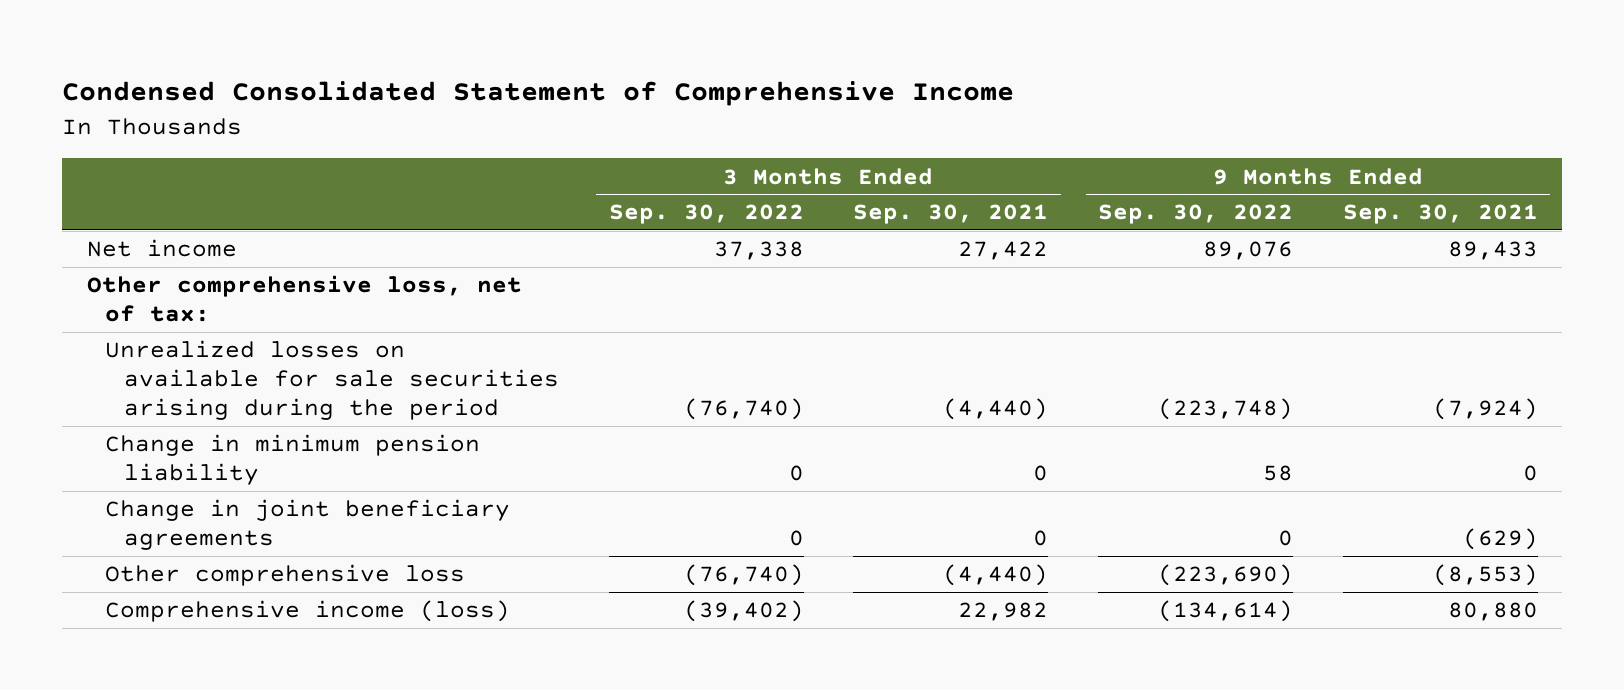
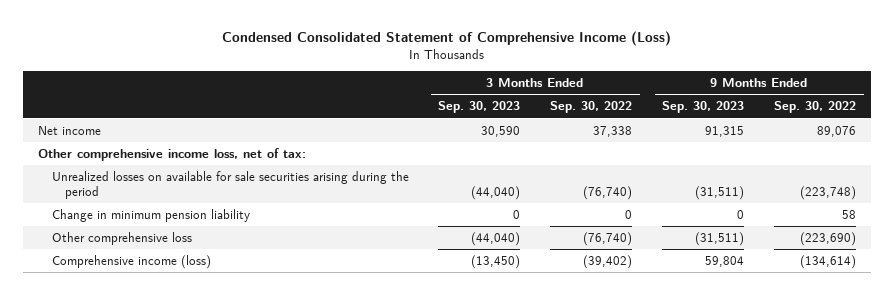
- Condensed Consolidated Statement of Comprehensive Income
+ Condensed Consolidated Statement of Comprehensive Income (Loss)
- | 3 Months Ended Sep. 30, 2022 | 3 Months Ended Sep. 30, 2021 | 9 Months Ended Sep. 30, 2022 | 9 Months Ended Sep. 30, 2021
+ | 3 Months Ended Sep. 30, 2023 | 3 Months Ended Sep. 30, 2022 | 9 Months Ended Sep. 30, 2023 | 9 Months Ended Sep. 30, 2022
- Other comprehensive loss, net of tax:
+ Other comprehensive income loss, net of tax:
- Change in joint beneficiary agreements | 0 | 0 | 0 | (629)

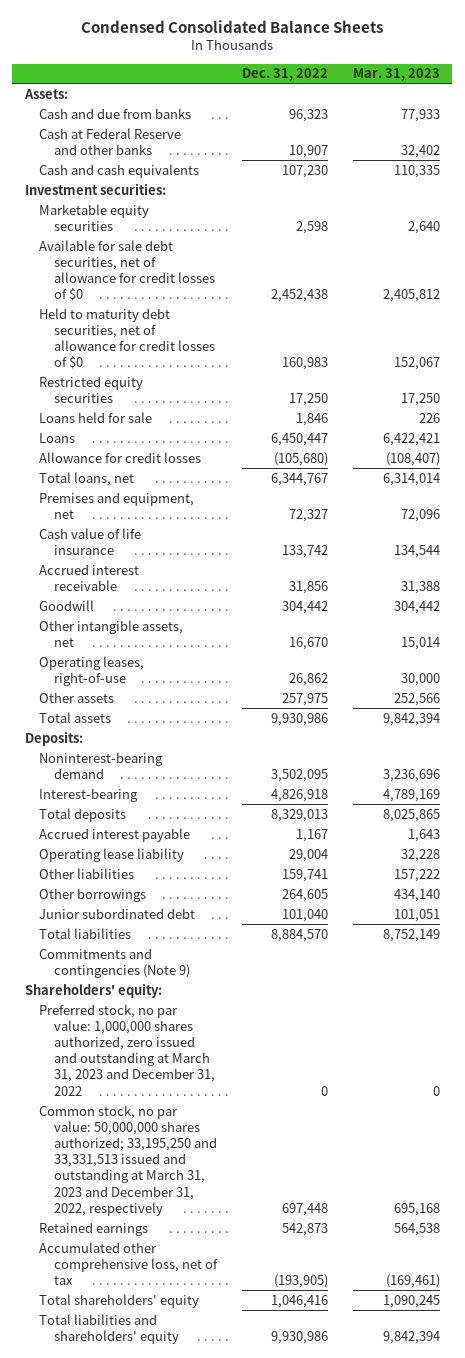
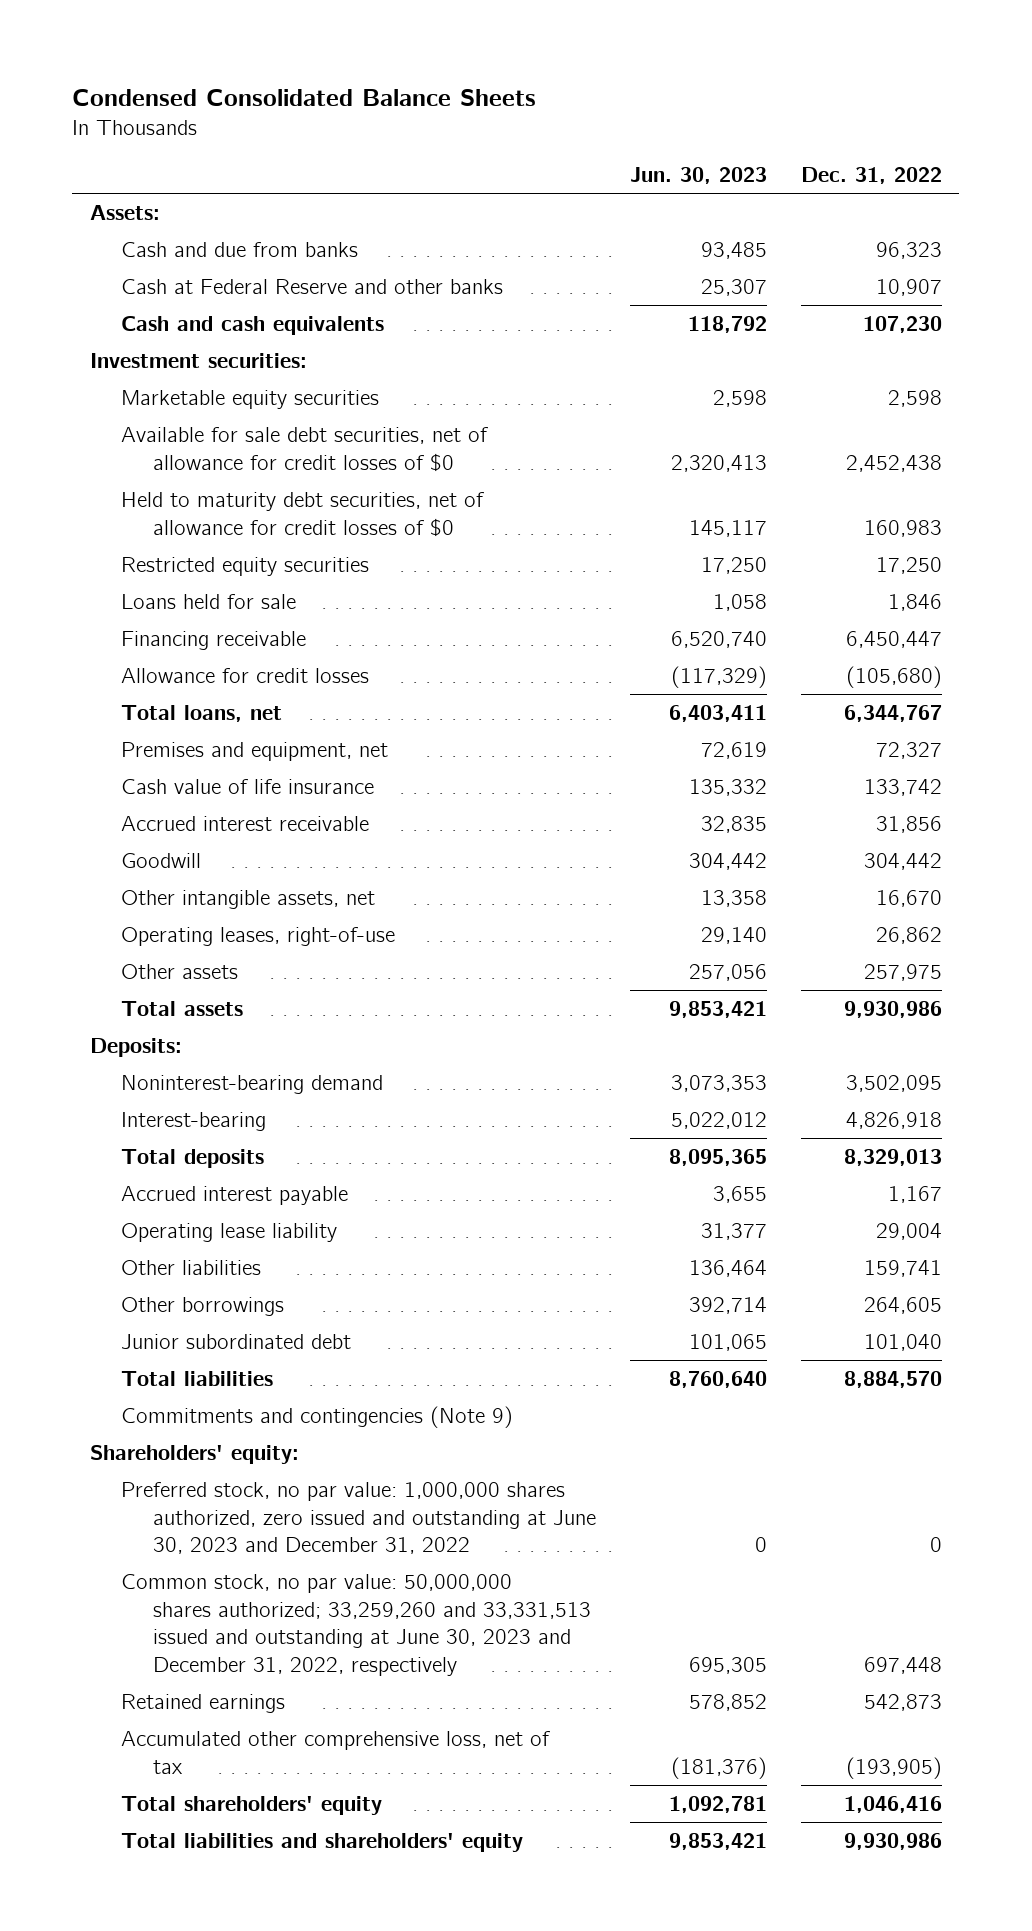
- | Dec. 31, 2022 | Mar. 31, 2023
+ | Jun. 30, 2023 | Dec. 31, 2022
- Loans | 6,450,447 | 6,422,421
+ Financing receivable | 6,520,740 | 6,450,447
- Preferred stock, no par value: 1,000,000 shares authorized, zero issued and outstanding at March 31, 2023 and December 31, 2022 | 0 | 0
- Common stock, no par value: 50,000,000 shares authorized; 33,195,250 and 33,331,513 issued and outstanding at March 31, 2023 and December 31, 2022, respectively | 697,448 | 695,168
+ Preferred stock, no par value: 1,000,000 shares authorized, zero issued and outstanding at June 30, 2023 and December 31, 2022 | 0 | 0
+ Common stock, no par value: 50,000,000 shares authorized; 33,259,260 and 33,331,513 issued and outstanding at June 30, 2023 and December 31, 2022, respectively | 695,305 | 697,448

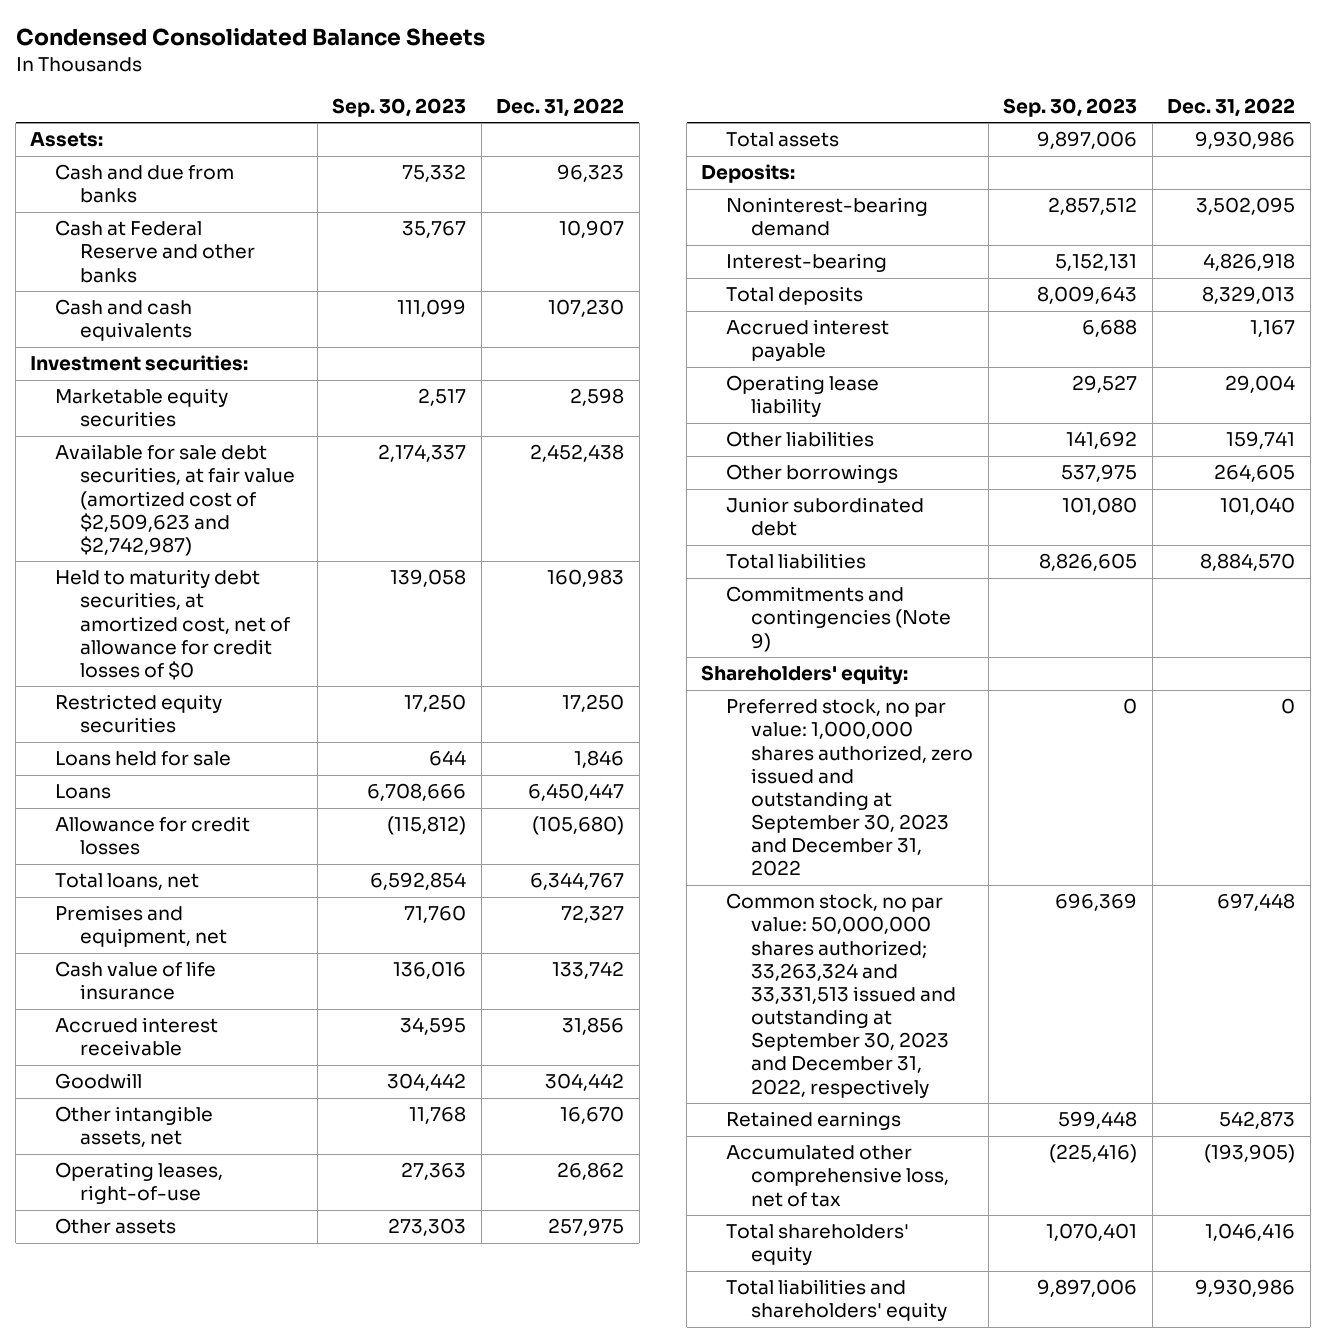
- | Jun. 30, 2023 | Dec. 31, 2022
+ | Sep. 30, 2023 | Dec. 31, 2022
- Available for sale debt securities, net of allowance for credit losses of $0 | 2,320,413 | 2,452,438
- Held to maturity debt securities, net of allowance for credit losses of $0 | 145,117 | 160,983
+ Available for sale debt securities, at fair value (amortized cost of $2,509,623 and $2,742,987) | 2,174,337 | 2,452,438
+ Held to maturity debt securities, at amortized cost, net of allowance for credit losses of $0 | 139,058 | 160,983
- Financing receivable | 6,520,740 | 6,450,447
+ Loans | 6,708,666 | 6,450,447
- Preferred stock, no par value: 1,000,000 shares authorized, zero issued and outstanding at June 30, 2023 and December 31, 2022 | 0 | 0
- Common stock, no par value: 50,000,000 shares authorized; 33,259,260 and 33,331,513 issued and outstanding at June 30, 2023 and December 31, 2022, respectively | 695,305 | 697,448
+ Preferred stock, no par value: 1,000,000 shares authorized, zero issued and outstanding at September 30, 2023 and December 31, 2022 | 0 | 0
+ Common stock, no par value: 50,000,000 shares authorized; 33,263,324 and 33,331,513 issued and outstanding at September 30, 2023 and December 31, 2022, respectively | 696,369 | 697,448

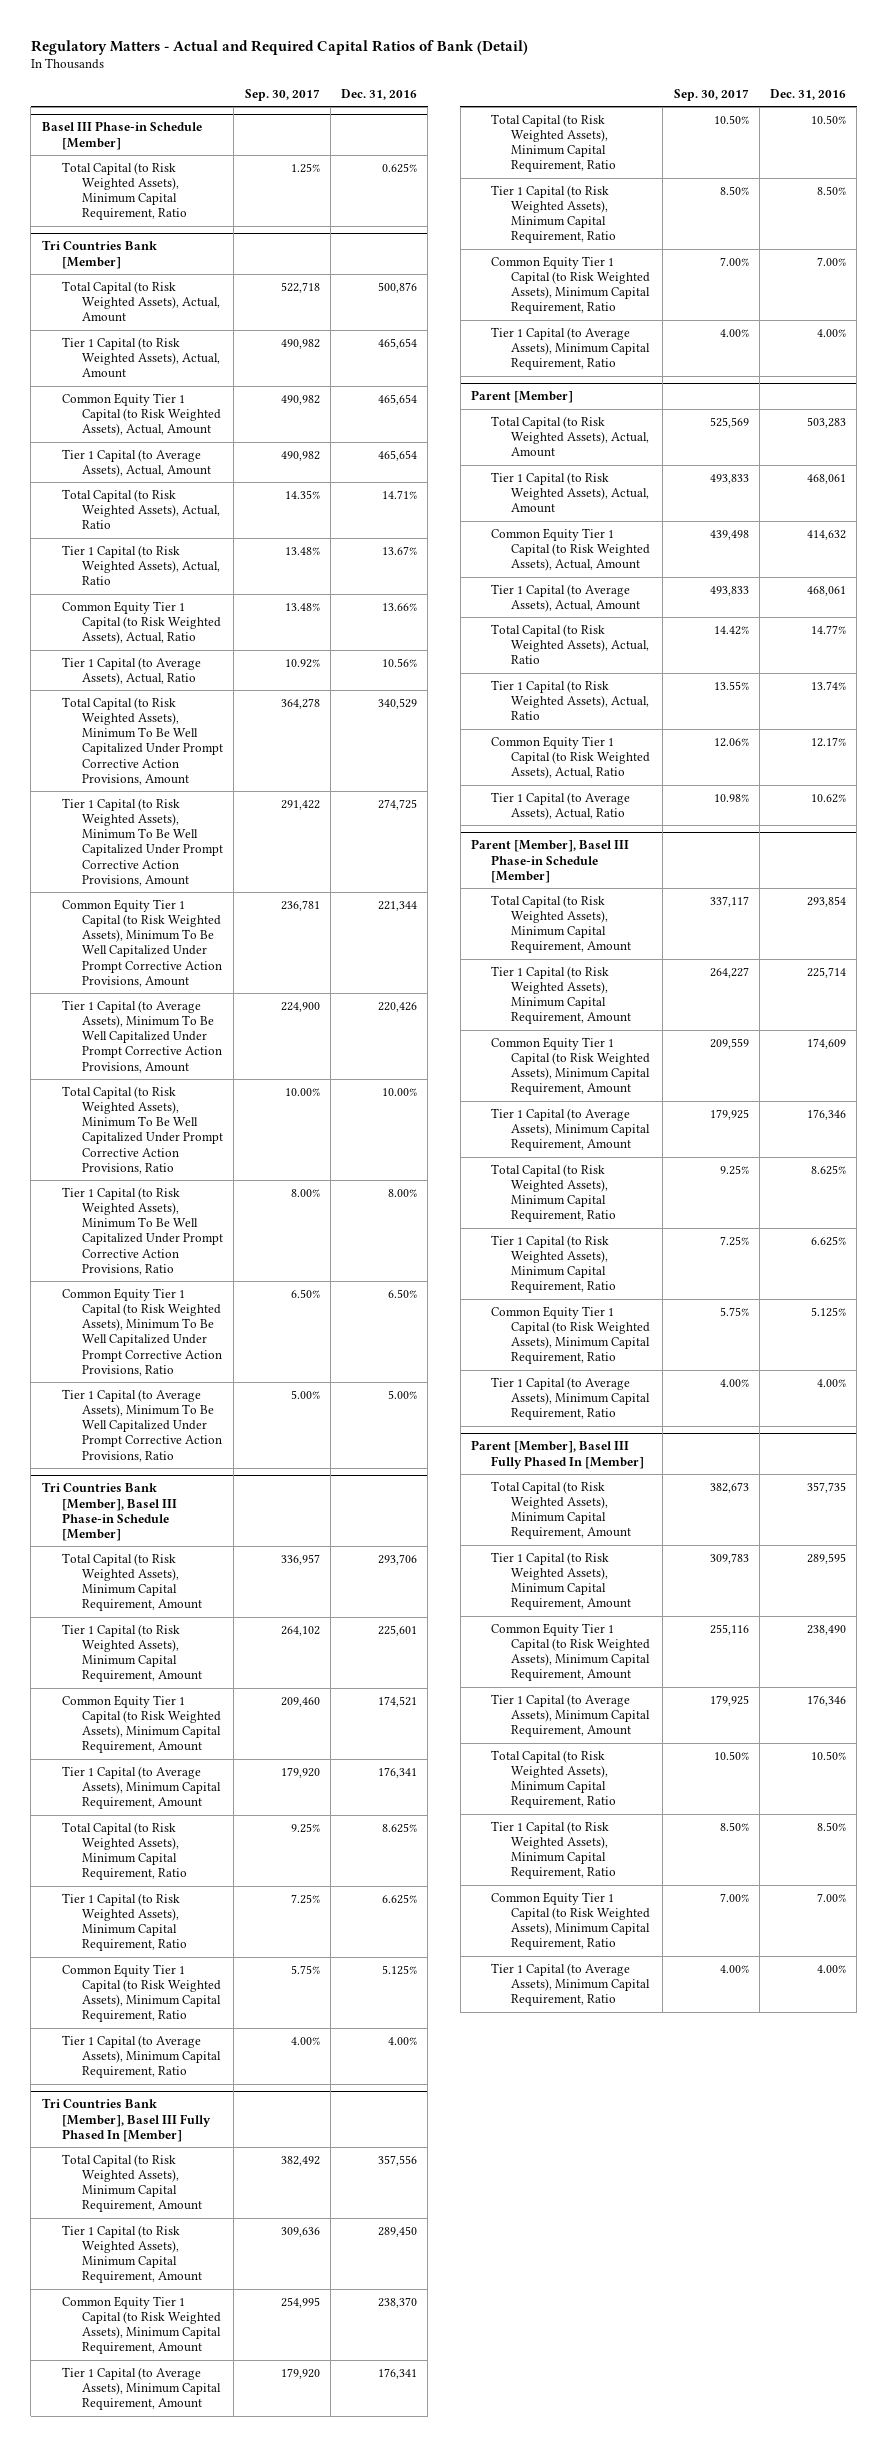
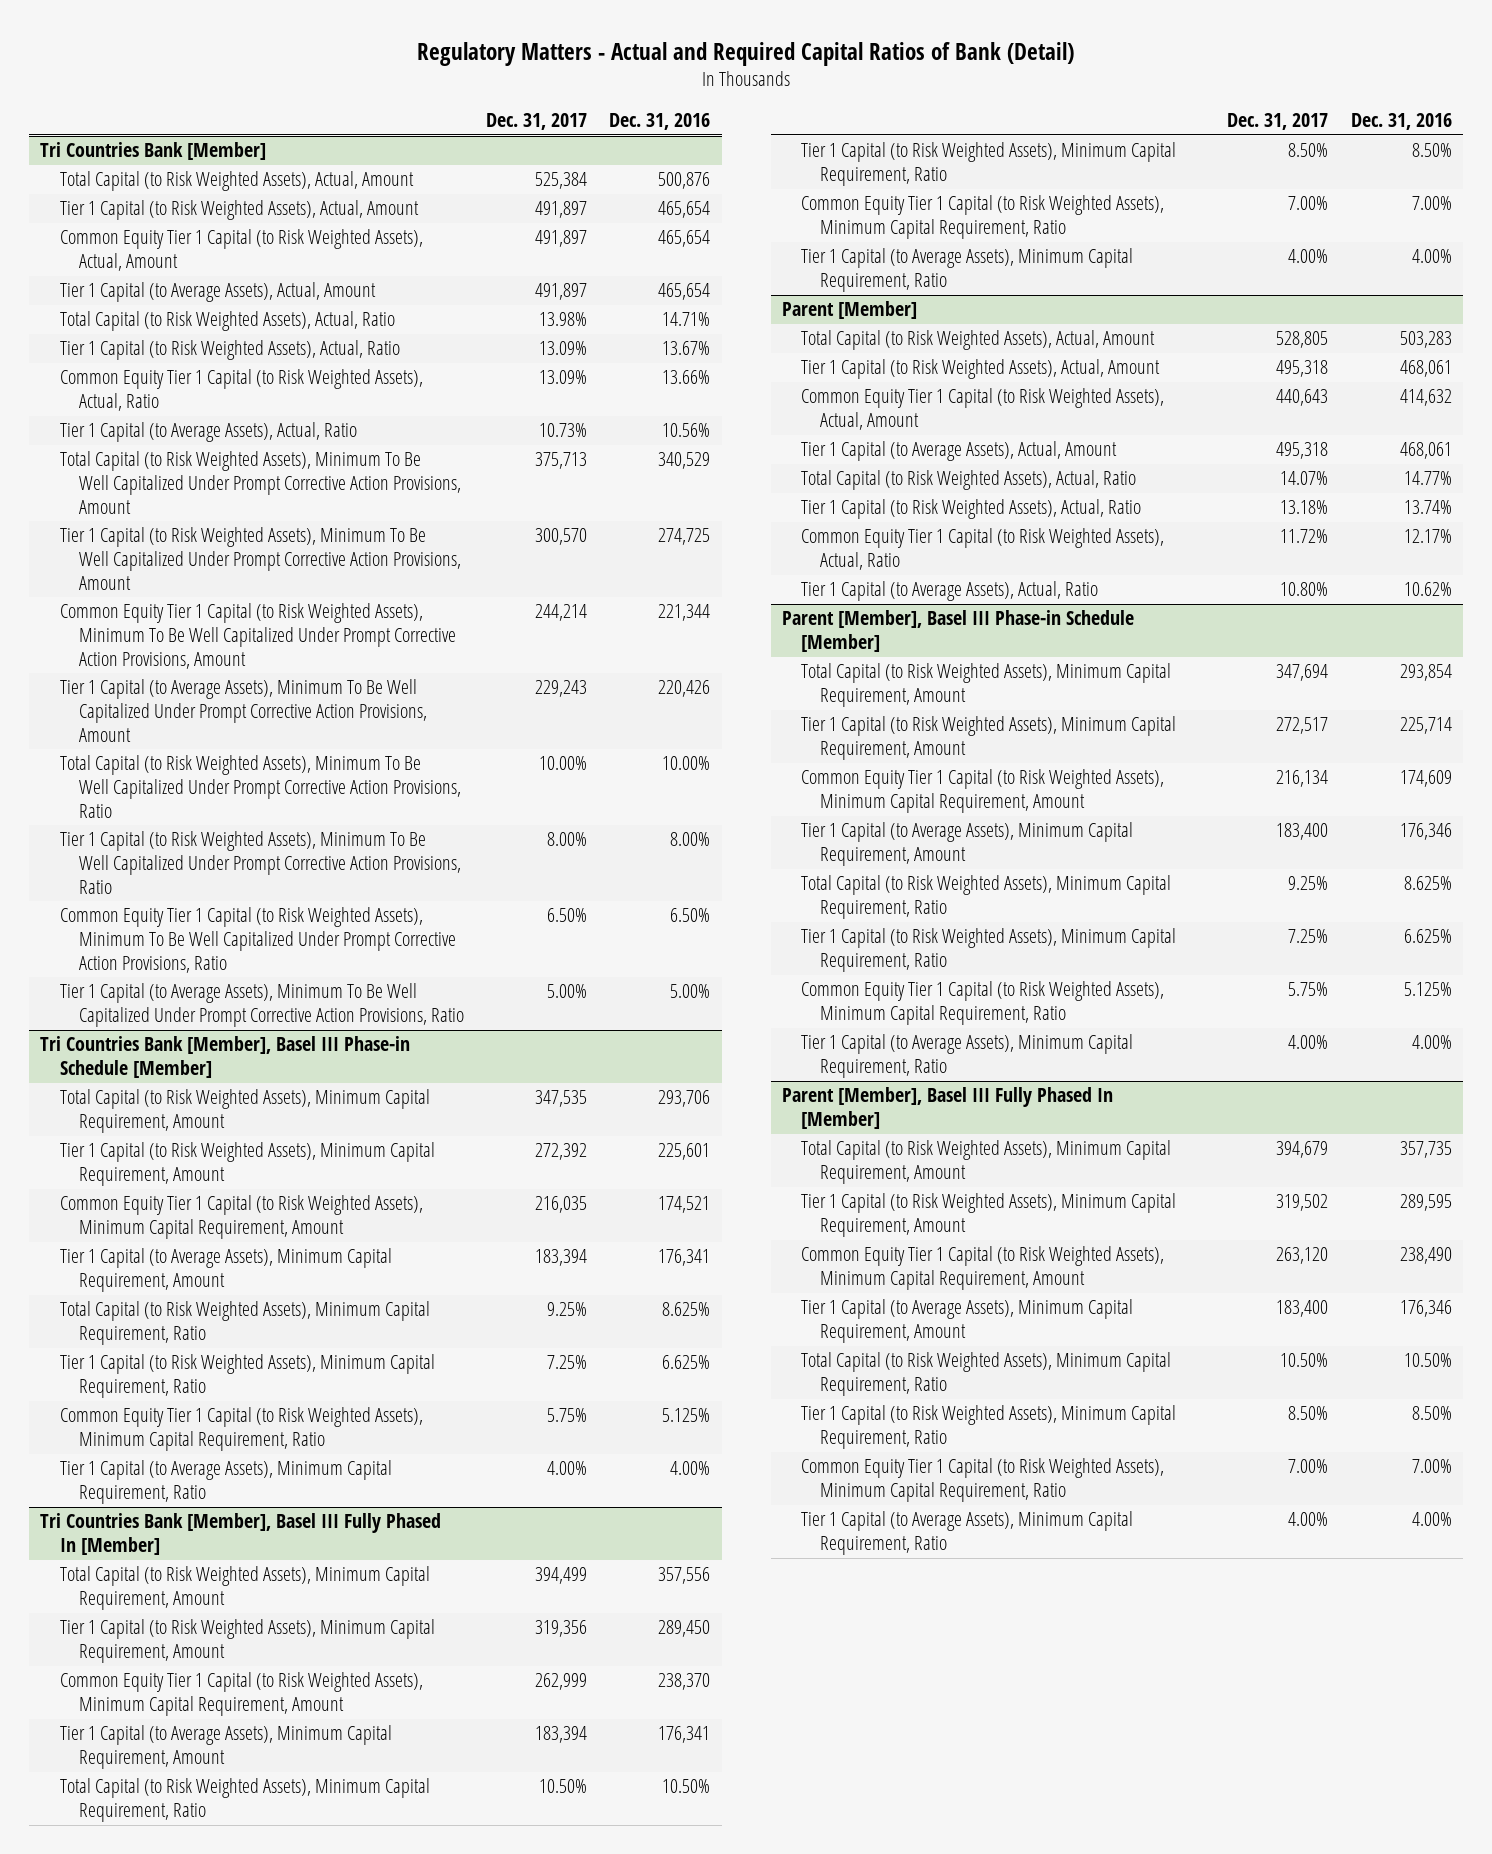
- | Sep. 30, 2017 | Dec. 31, 2016
+ | Dec. 31, 2017 | Dec. 31, 2016
- Basel III Phase-in Schedule [Member]
- Total Capital (to Risk Weighted Assets), Minimum Capital Requirement, Ratio | 1.25% | 0.625%

